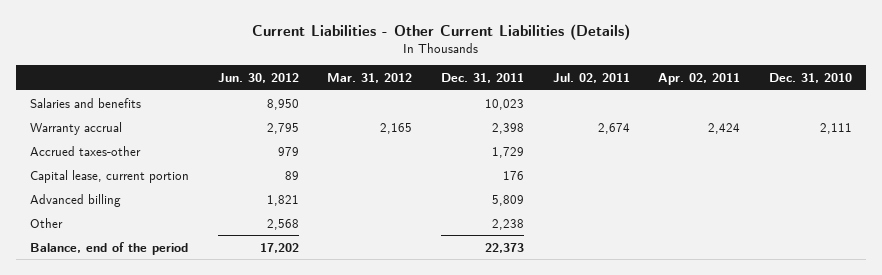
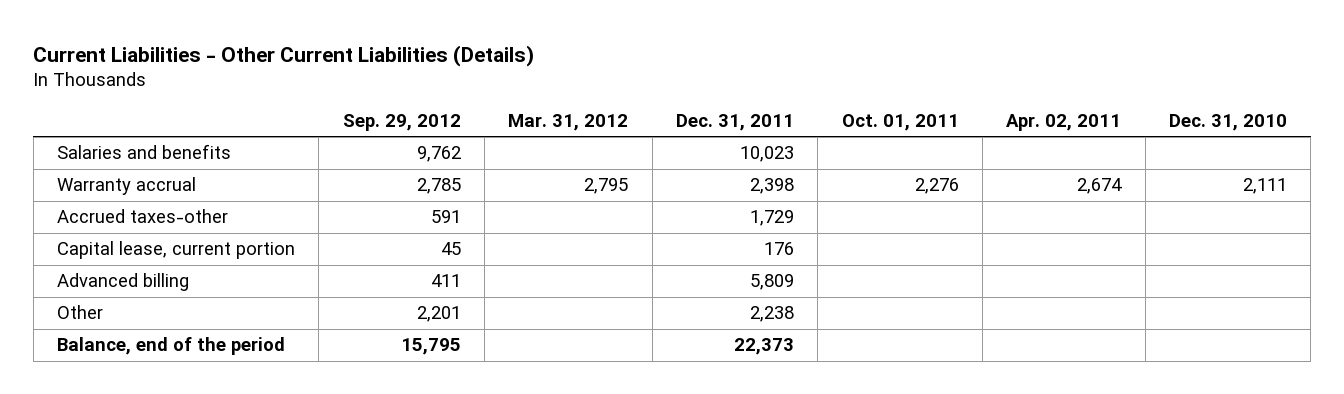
- | Jun. 30, 2012 | Mar. 31, 2012 | Dec. 31, 2011 | Jul. 02, 2011 | Apr. 02, 2011 | Dec. 31, 2010
+ | Sep. 29, 2012 | Mar. 31, 2012 | Dec. 31, 2011 | Oct. 01, 2011 | Apr. 02, 2011 | Dec. 31, 2010
- Warranty accrual | 2,795 | 2,165 | 2,398 | 2,674 | 2,424 | 2,111
+ Warranty accrual | 2,785 | 2,795 | 2,398 | 2,276 | 2,674 | 2,111

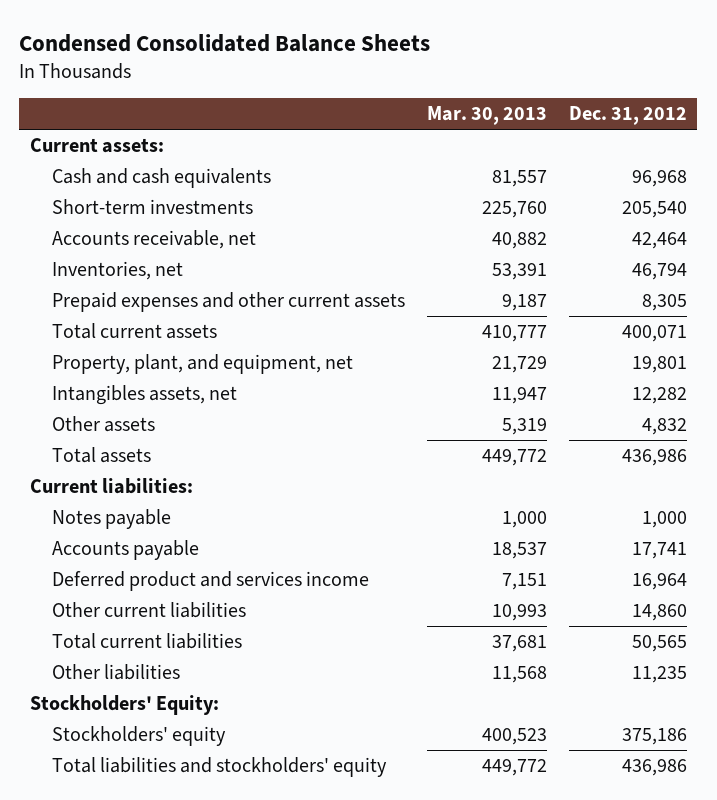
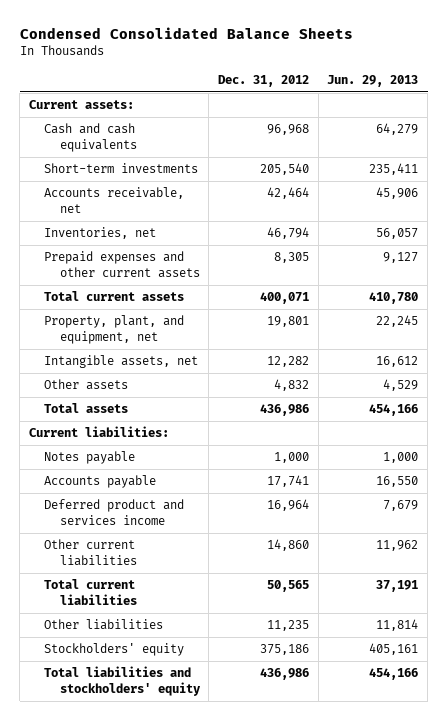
- | Mar. 30, 2013 | Dec. 31, 2012
+ | Dec. 31, 2012 | Jun. 29, 2013
- Intangibles assets, net | 11,947 | 12,282
+ Intangible assets, net | 12,282 | 16,612
- Stockholders' Equity:

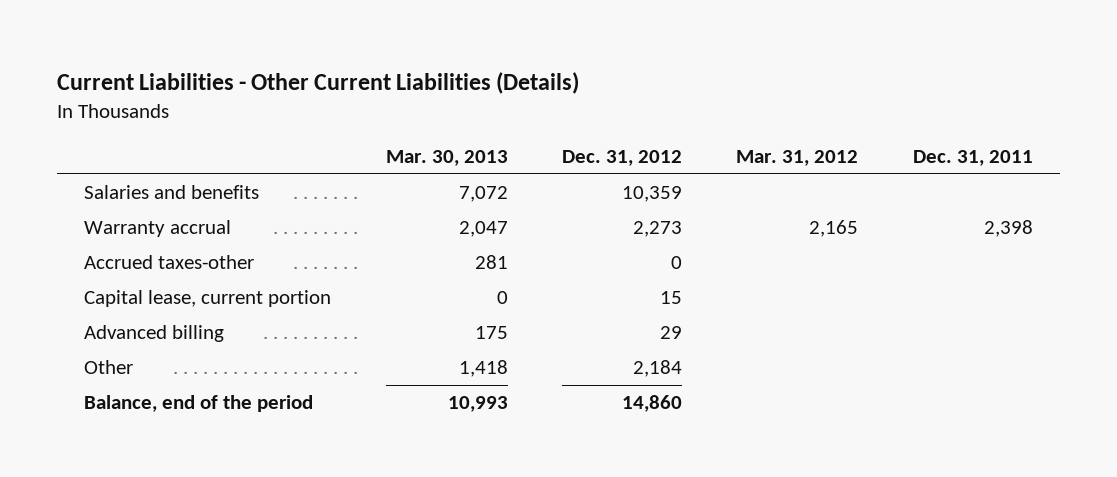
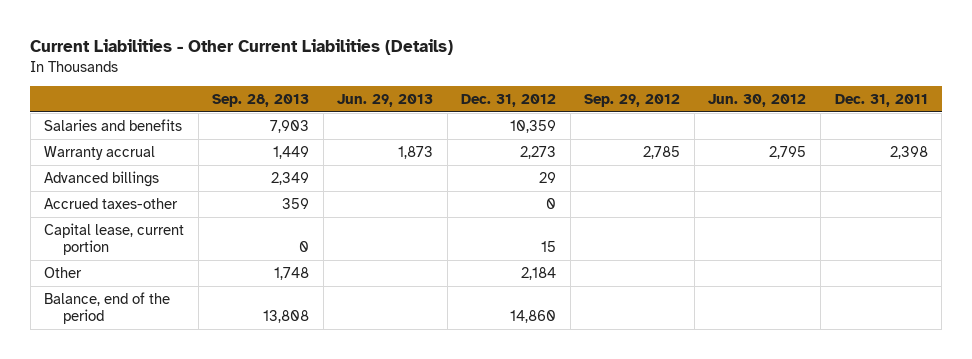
- | Mar. 30, 2013 | Dec. 31, 2012 | Mar. 31, 2012 | Dec. 31, 2011
+ | Sep. 28, 2013 | Jun. 29, 2013 | Dec. 31, 2012 | Sep. 29, 2012 | Jun. 30, 2012 | Dec. 31, 2011
+ Advanced billings | 2,349 | | 29 | | |
- Advanced billing | 175 | 29 | |

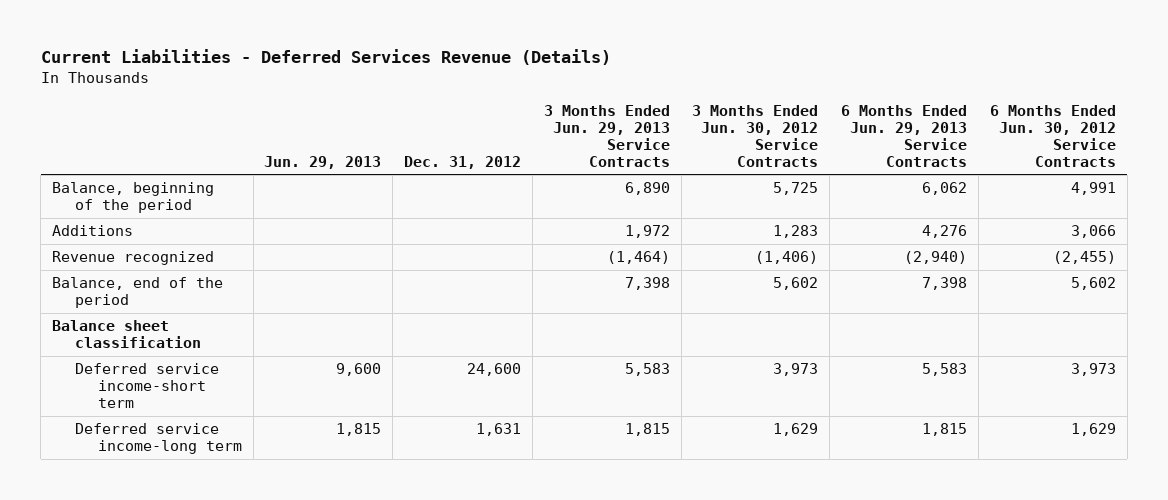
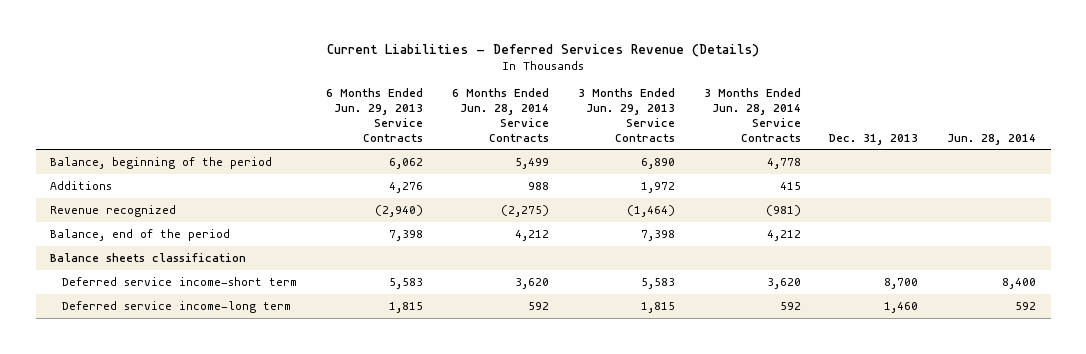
- | Jun. 29, 2013 | Dec. 31, 2012 | 3 Months Ended Jun. 29, 2013 Service Contracts | 3 Months Ended Jun. 30, 2012 Service Contracts | 6 Months Ended Jun. 29, 2013 Service Contracts | 6 Months Ended Jun. 30, 2012 Service Contracts
+ | 6 Months Ended Jun. 29, 2013 Service Contracts | 6 Months Ended Jun. 28, 2014 Service Contracts | 3 Months Ended Jun. 29, 2013 Service Contracts | 3 Months Ended Jun. 28, 2014 Service Contracts | Dec. 31, 2013 | Jun. 28, 2014
- Balance sheet classification
+ Balance sheets classification

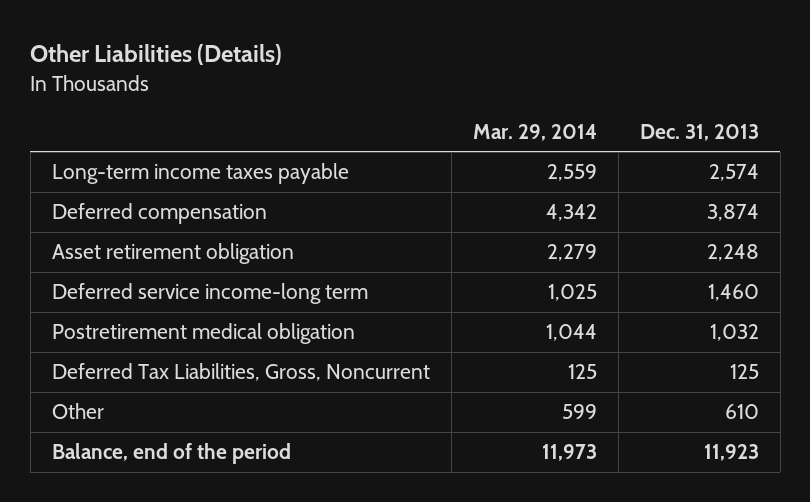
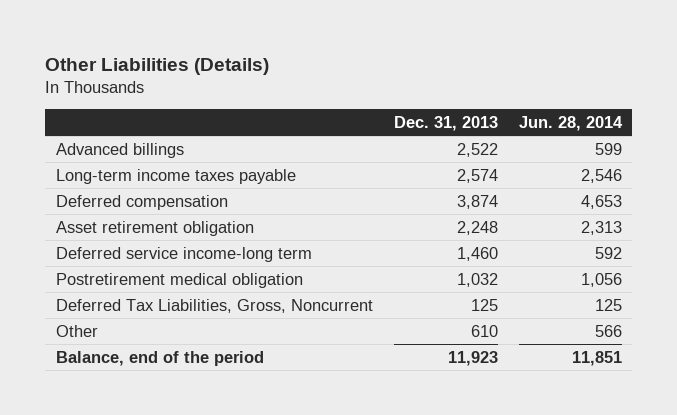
- | Mar. 29, 2014 | Dec. 31, 2013
+ | Dec. 31, 2013 | Jun. 28, 2014
+ Advanced billings | 2,522 | 599

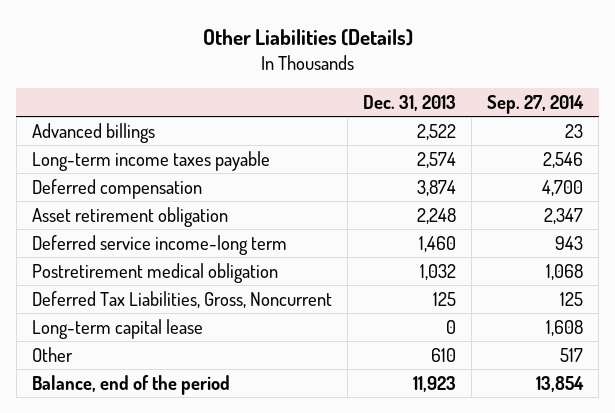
- | Dec. 31, 2013 | Jun. 28, 2014
+ | Dec. 31, 2013 | Sep. 27, 2014
+ Long-term capital lease | 0 | 1,608

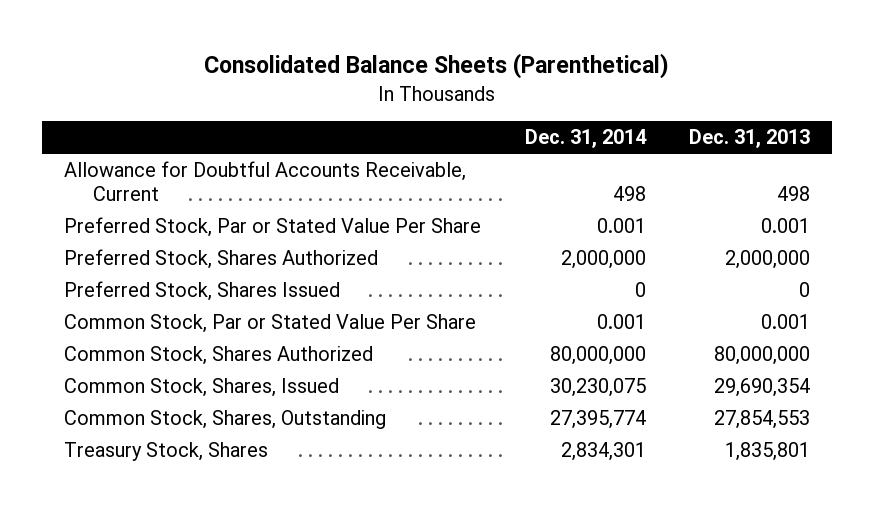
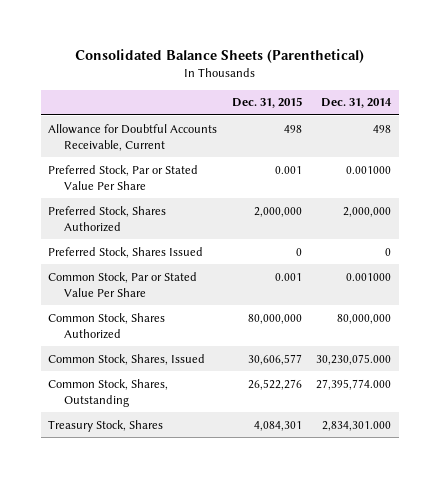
- | Dec. 31, 2014 | Dec. 31, 2013
+ | Dec. 31, 2015 | Dec. 31, 2014
- Preferred Stock, Par or Stated Value Per Share | 0.001 | 0.001
+ Preferred Stock, Par or Stated Value Per Share | 0.001 | 0.001000
- Common Stock, Par or Stated Value Per Share | 0.001 | 0.001
+ Common Stock, Par or Stated Value Per Share | 0.001 | 0.001000
- Common Stock, Shares, Issued | 30,230,075 | 29,690,354
- Common Stock, Shares, Outstanding | 27,395,774 | 27,854,553
- Treasury Stock, Shares | 2,834,301 | 1,835,801
+ Common Stock, Shares, Issued | 30,606,577 | 30,230,075.000
+ Common Stock, Shares, Outstanding | 26,522,276 | 27,395,774.000
+ Treasury Stock, Shares | 4,084,301 | 2,834,301.000

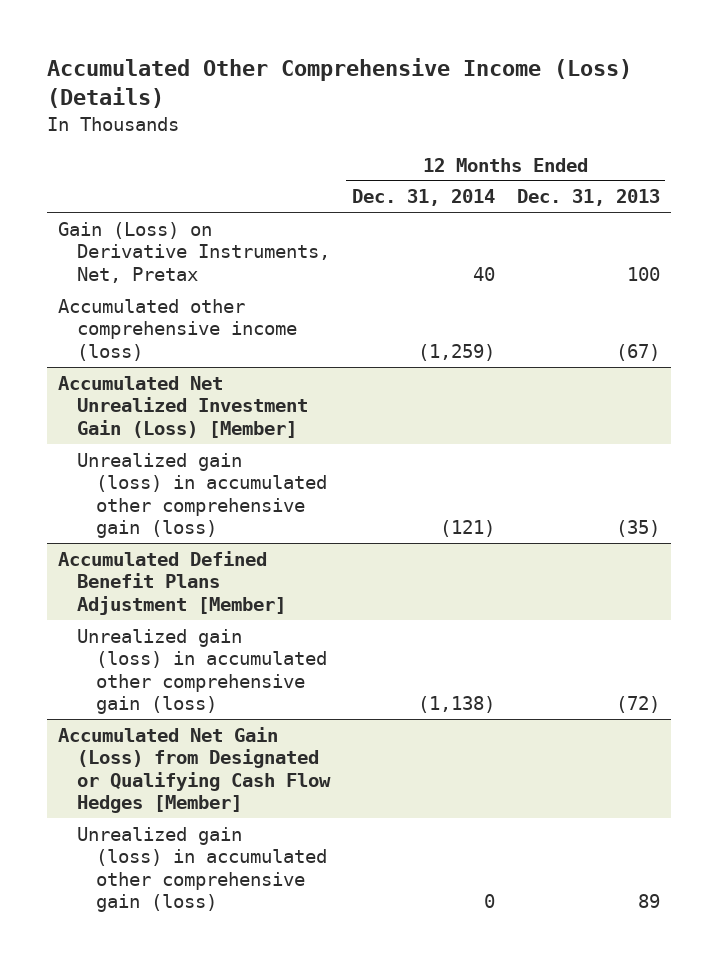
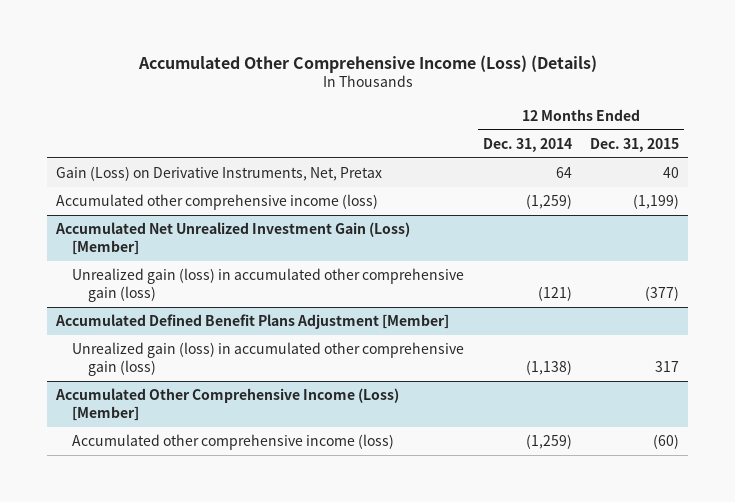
- | 12 Months Ended Dec. 31, 2014 | 12 Months Ended Dec. 31, 2013
+ | 12 Months Ended Dec. 31, 2014 | 12 Months Ended Dec. 31, 2015
- Gain (Loss) on Derivative Instruments, Net, Pretax | 40 | 100
+ Gain (Loss) on Derivative Instruments, Net, Pretax | 64 | 40
- Accumulated Net Gain (Loss) from Designated or Qualifying Cash Flow Hedges [Member]
- Unrealized gain (loss) in accumulated other comprehensive gain (loss) | 0 | 89
+ Accumulated Other Comprehensive Income (Loss) [Member]
+ Accumulated other comprehensive income (loss) | (1,259) | (60)

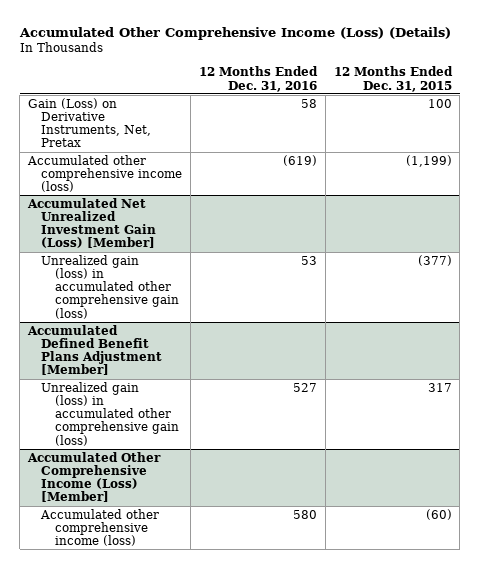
- | 12 Months Ended Dec. 31, 2014 | 12 Months Ended Dec. 31, 2015
+ | 12 Months Ended Dec. 31, 2016 | 12 Months Ended Dec. 31, 2015
- Gain (Loss) on Derivative Instruments, Net, Pretax | 64 | 40
+ Gain (Loss) on Derivative Instruments, Net, Pretax | 58 | 100

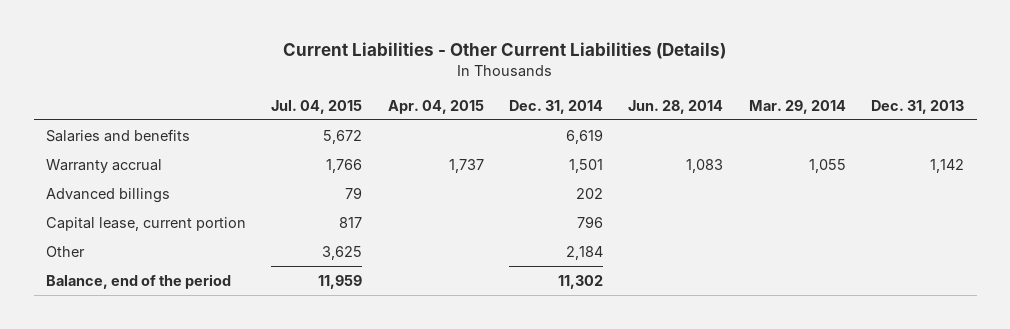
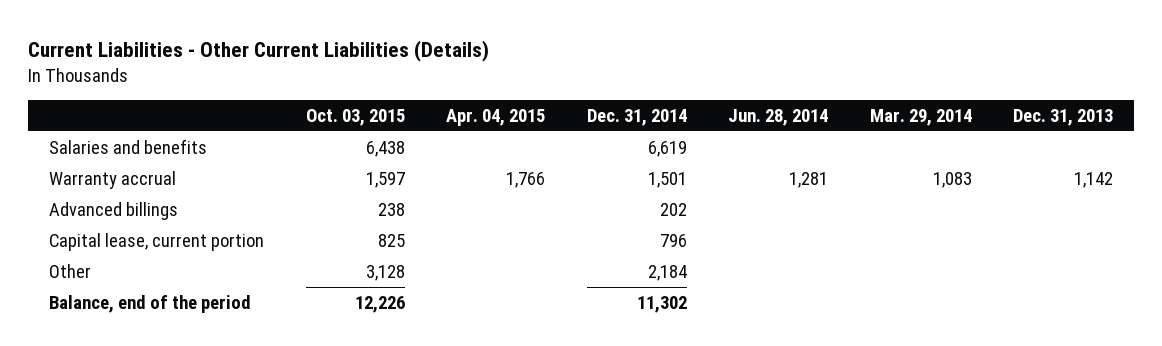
- | Jul. 04, 2015 | Apr. 04, 2015 | Dec. 31, 2014 | Jun. 28, 2014 | Mar. 29, 2014 | Dec. 31, 2013
+ | Oct. 03, 2015 | Apr. 04, 2015 | Dec. 31, 2014 | Jun. 28, 2014 | Mar. 29, 2014 | Dec. 31, 2013
- Warranty accrual | 1,766 | 1,737 | 1,501 | 1,083 | 1,055 | 1,142
+ Warranty accrual | 1,597 | 1,766 | 1,501 | 1,281 | 1,083 | 1,142

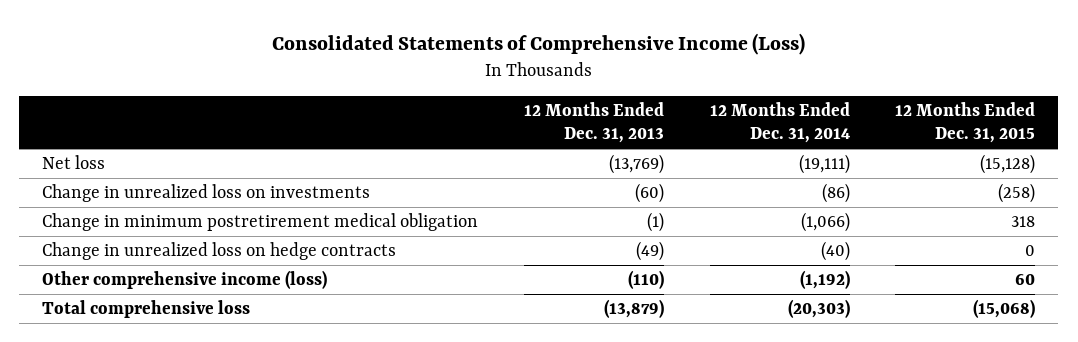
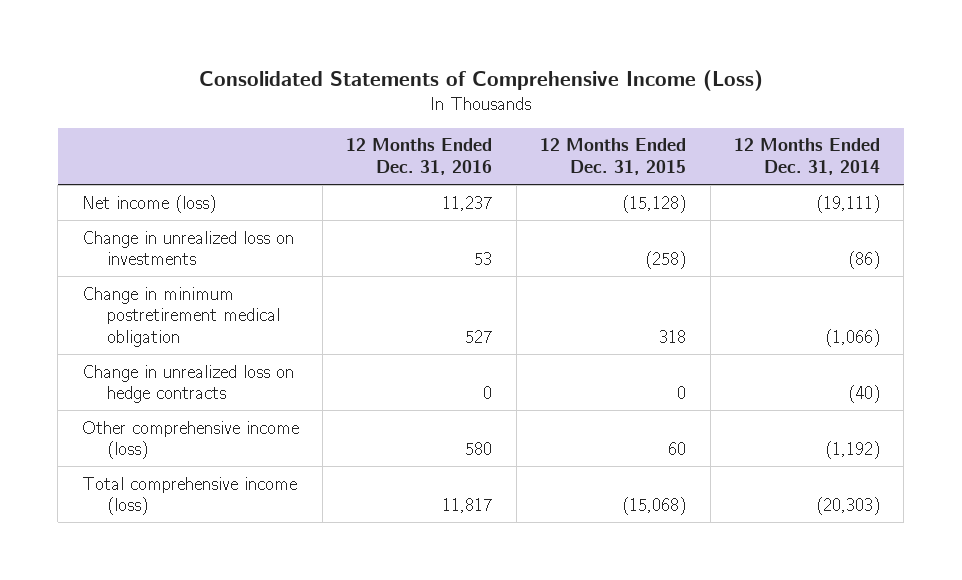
- | 12 Months Ended Dec. 31, 2013 | 12 Months Ended Dec. 31, 2014 | 12 Months Ended Dec. 31, 2015
+ | 12 Months Ended Dec. 31, 2016 | 12 Months Ended Dec. 31, 2015 | 12 Months Ended Dec. 31, 2014
- Net loss | (13,769) | (19,111) | (15,128)
+ Net income (loss) | 11,237 | (15,128) | (19,111)
- Total comprehensive loss | (13,879) | (20,303) | (15,068)
+ Total comprehensive income (loss) | 11,817 | (15,068) | (20,303)

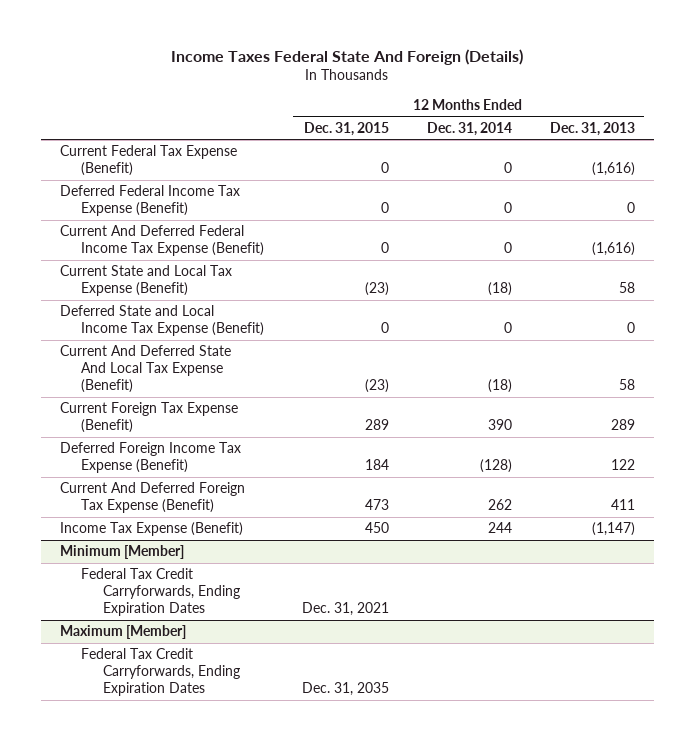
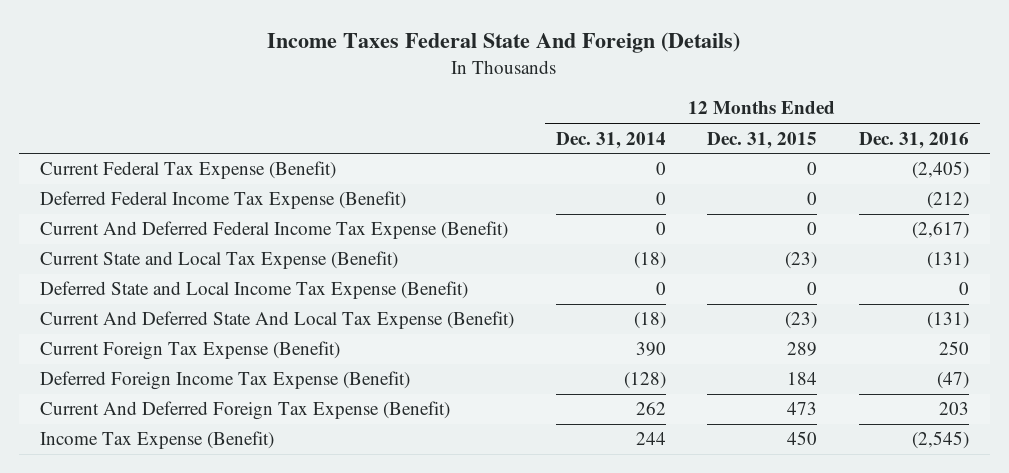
- | 12 Months Ended Dec. 31, 2015 | 12 Months Ended Dec. 31, 2014 | 12 Months Ended Dec. 31, 2013
+ | 12 Months Ended Dec. 31, 2014 | 12 Months Ended Dec. 31, 2015 | 12 Months Ended Dec. 31, 2016
- Minimum [Member]
- Federal Tax Credit Carryforwards, Ending Expiration Dates | Dec. 31, 2021 | |
- Maximum [Member]
- Federal Tax Credit Carryforwards, Ending Expiration Dates | Dec. 31, 2035 | |

